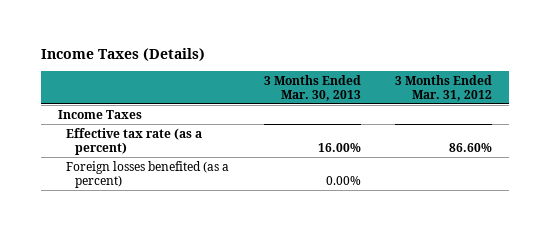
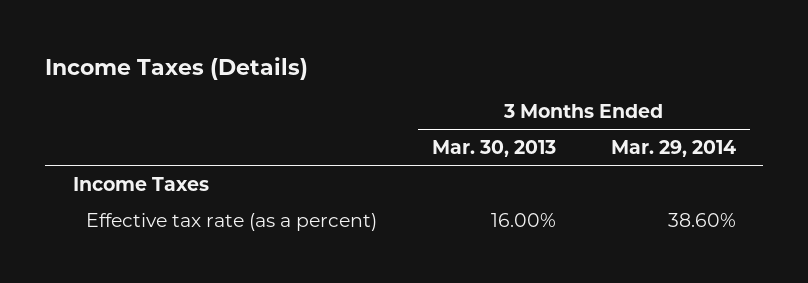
- | 3 Months Ended Mar. 30, 2013 | 3 Months Ended Mar. 31, 2012
+ | 3 Months Ended Mar. 30, 2013 | 3 Months Ended Mar. 29, 2014
- Foreign losses benefited (as a percent) | 0.00% |

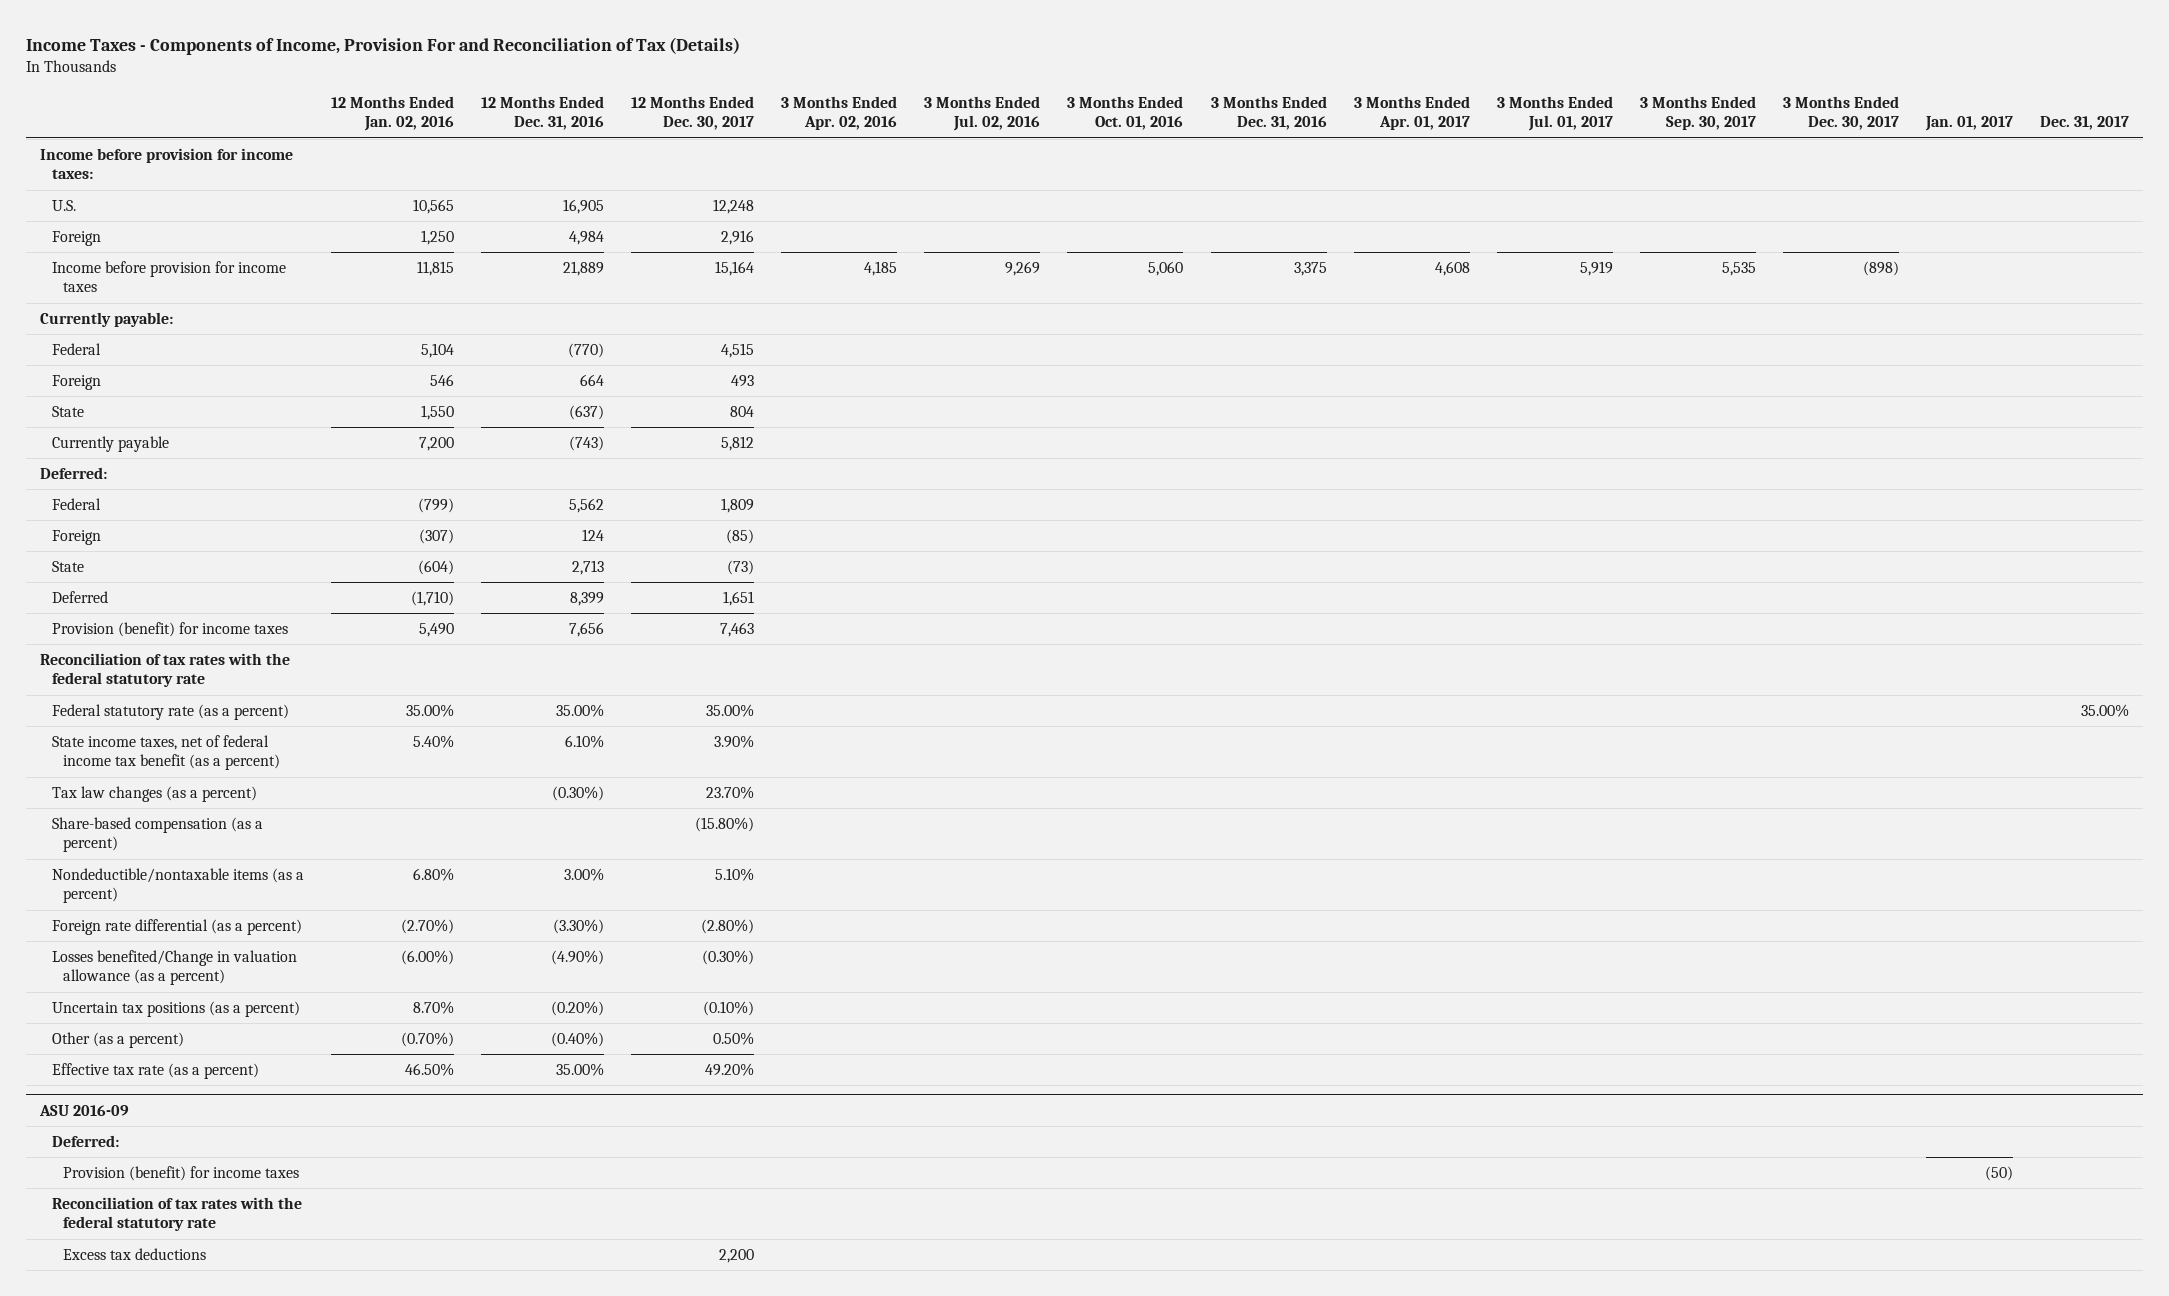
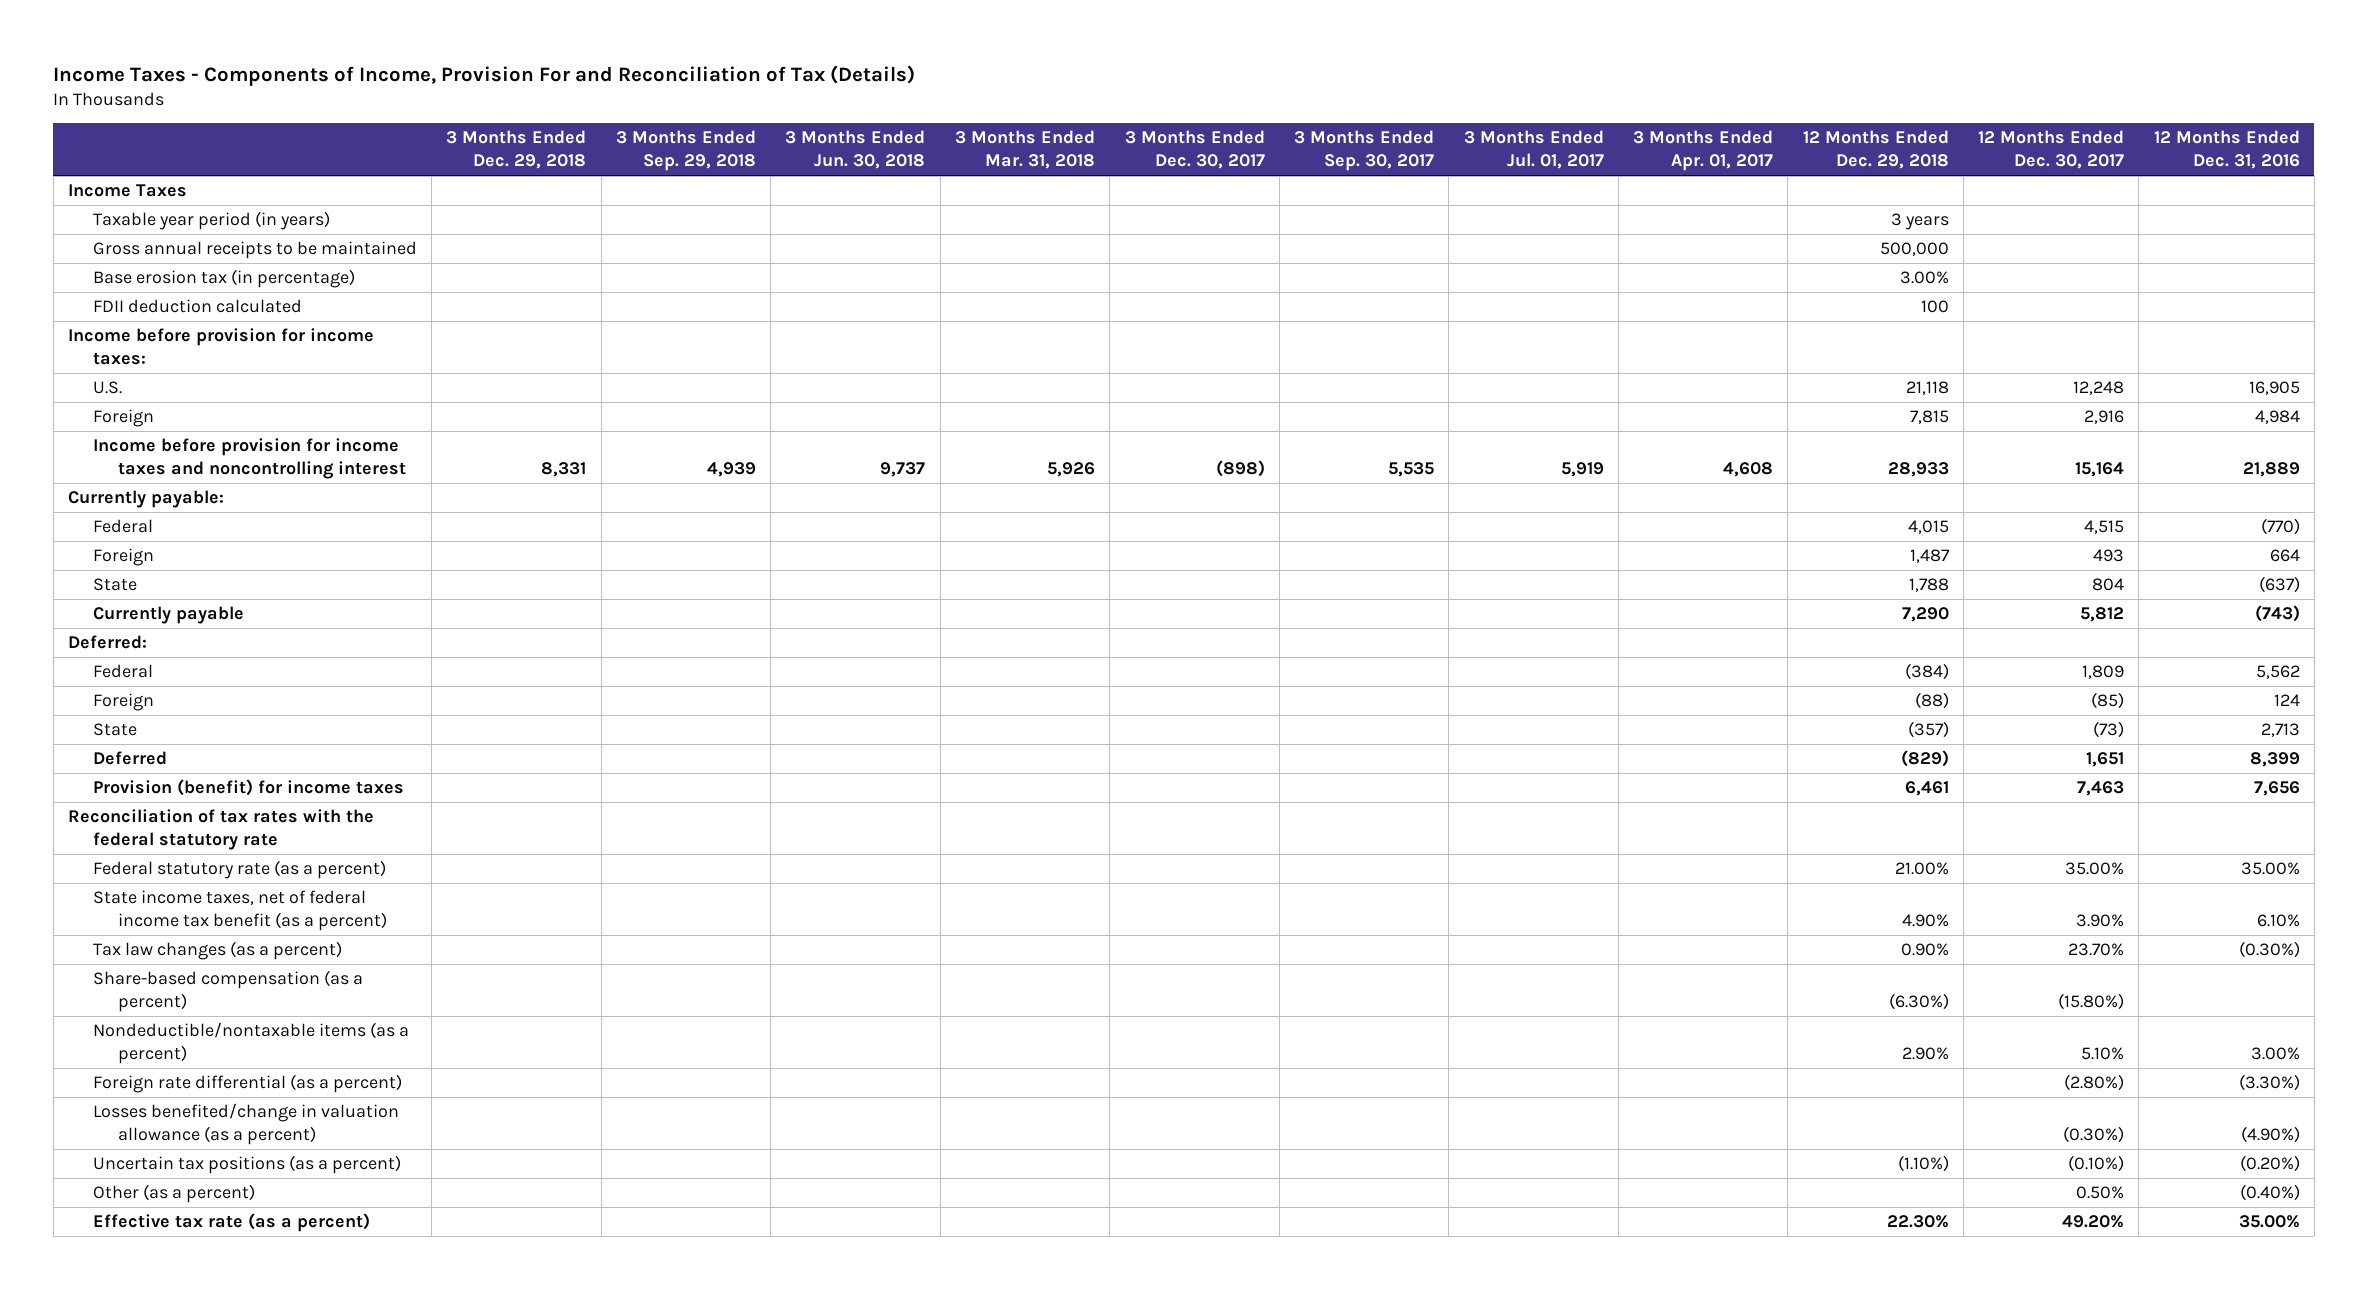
- | 12 Months Ended Jan. 02, 2016 | 12 Months Ended Dec. 31, 2016 | 12 Months Ended Dec. 30, 2017 | 3 Months Ended Apr. 02, 2016 | 3 Months Ended Jul. 02, 2016 | 3 Months Ended Oct. 01, 2016 | 3 Months Ended Dec. 31, 2016 | 3 Months Ended Apr. 01, 2017 | 3 Months Ended Jul. 01, 2017 | 3 Months Ended Sep. 30, 2017 | 3 Months Ended Dec. 30, 2017 | Jan. 01, 2017 | Dec. 31, 2017
+ | 3 Months Ended Dec. 29, 2018 | 3 Months Ended Sep. 29, 2018 | 3 Months Ended Jun. 30, 2018 | 3 Months Ended Mar. 31, 2018 | 3 Months Ended Dec. 30, 2017 | 3 Months Ended Sep. 30, 2017 | 3 Months Ended Jul. 01, 2017 | 3 Months Ended Apr. 01, 2017 | 12 Months Ended Dec. 29, 2018 | 12 Months Ended Dec. 30, 2017 | 12 Months Ended Dec. 31, 2016
+ Income Taxes
+ Taxable year period (in years) | | | | | | | | | 3 years | |
+ Gross annual receipts to be maintained | | | | | | | | | 500,000 | |
+ Base erosion tax (in percentage) | | | | | | | | | 3.00% | |
+ FDII deduction calculated | | | | | | | | | 100 | |
- Income before provision for income taxes | 11,815 | 21,889 | 15,164 | 4,185 | 9,269 | 5,060 | 3,375 | 4,608 | 5,919 | 5,535 | (898) | |
+ Income before provision for income taxes and noncontrolling interest | 8,331 | 4,939 | 9,737 | 5,926 | (898) | 5,535 | 5,919 | 4,608 | 28,933 | 15,164 | 21,889
- Losses benefited/Change in valuation allowance (as a percent) | (6.00%) | (4.90%) | (0.30%) | | | | | | | | | |
+ Losses benefited/change in valuation allowance (as a percent) | | | | | | | | | | (0.30%) | (4.90%)
- ASU 2016-09
- Deferred:
- Provision (benefit) for income taxes | | | | | | | | | | | | (50) |
- Reconciliation of tax rates with the federal statutory rate
- Excess tax deductions | | | 2,200 | | | | | | | | | |

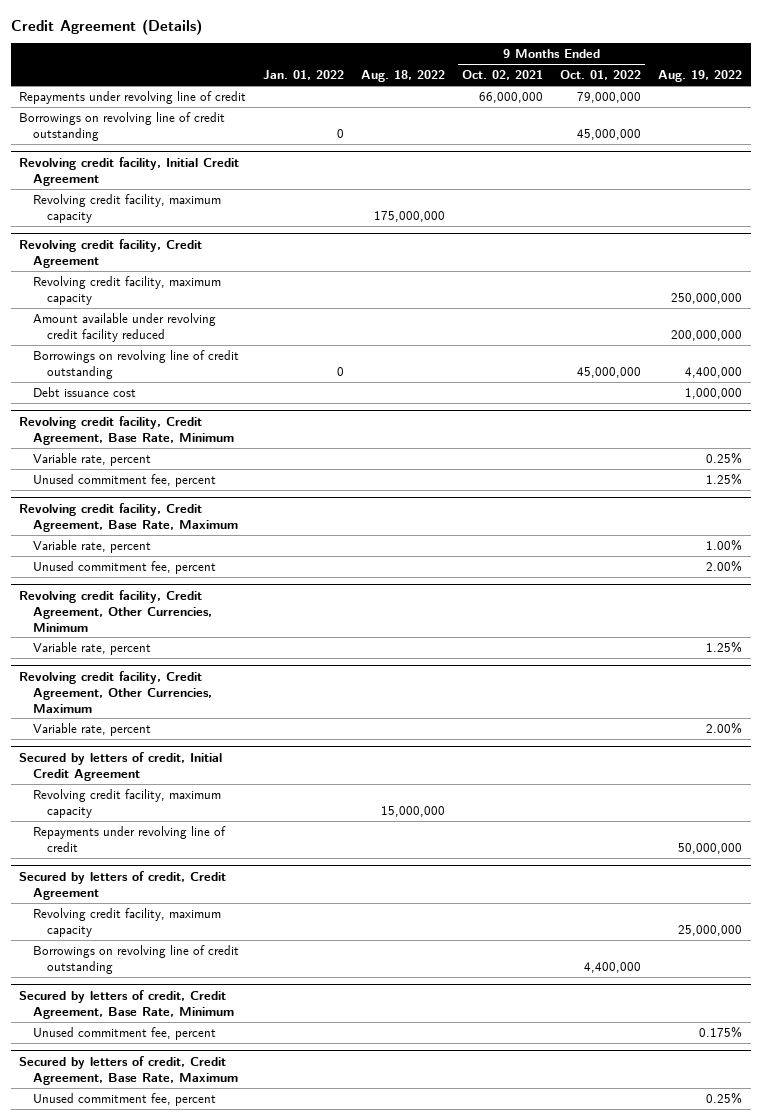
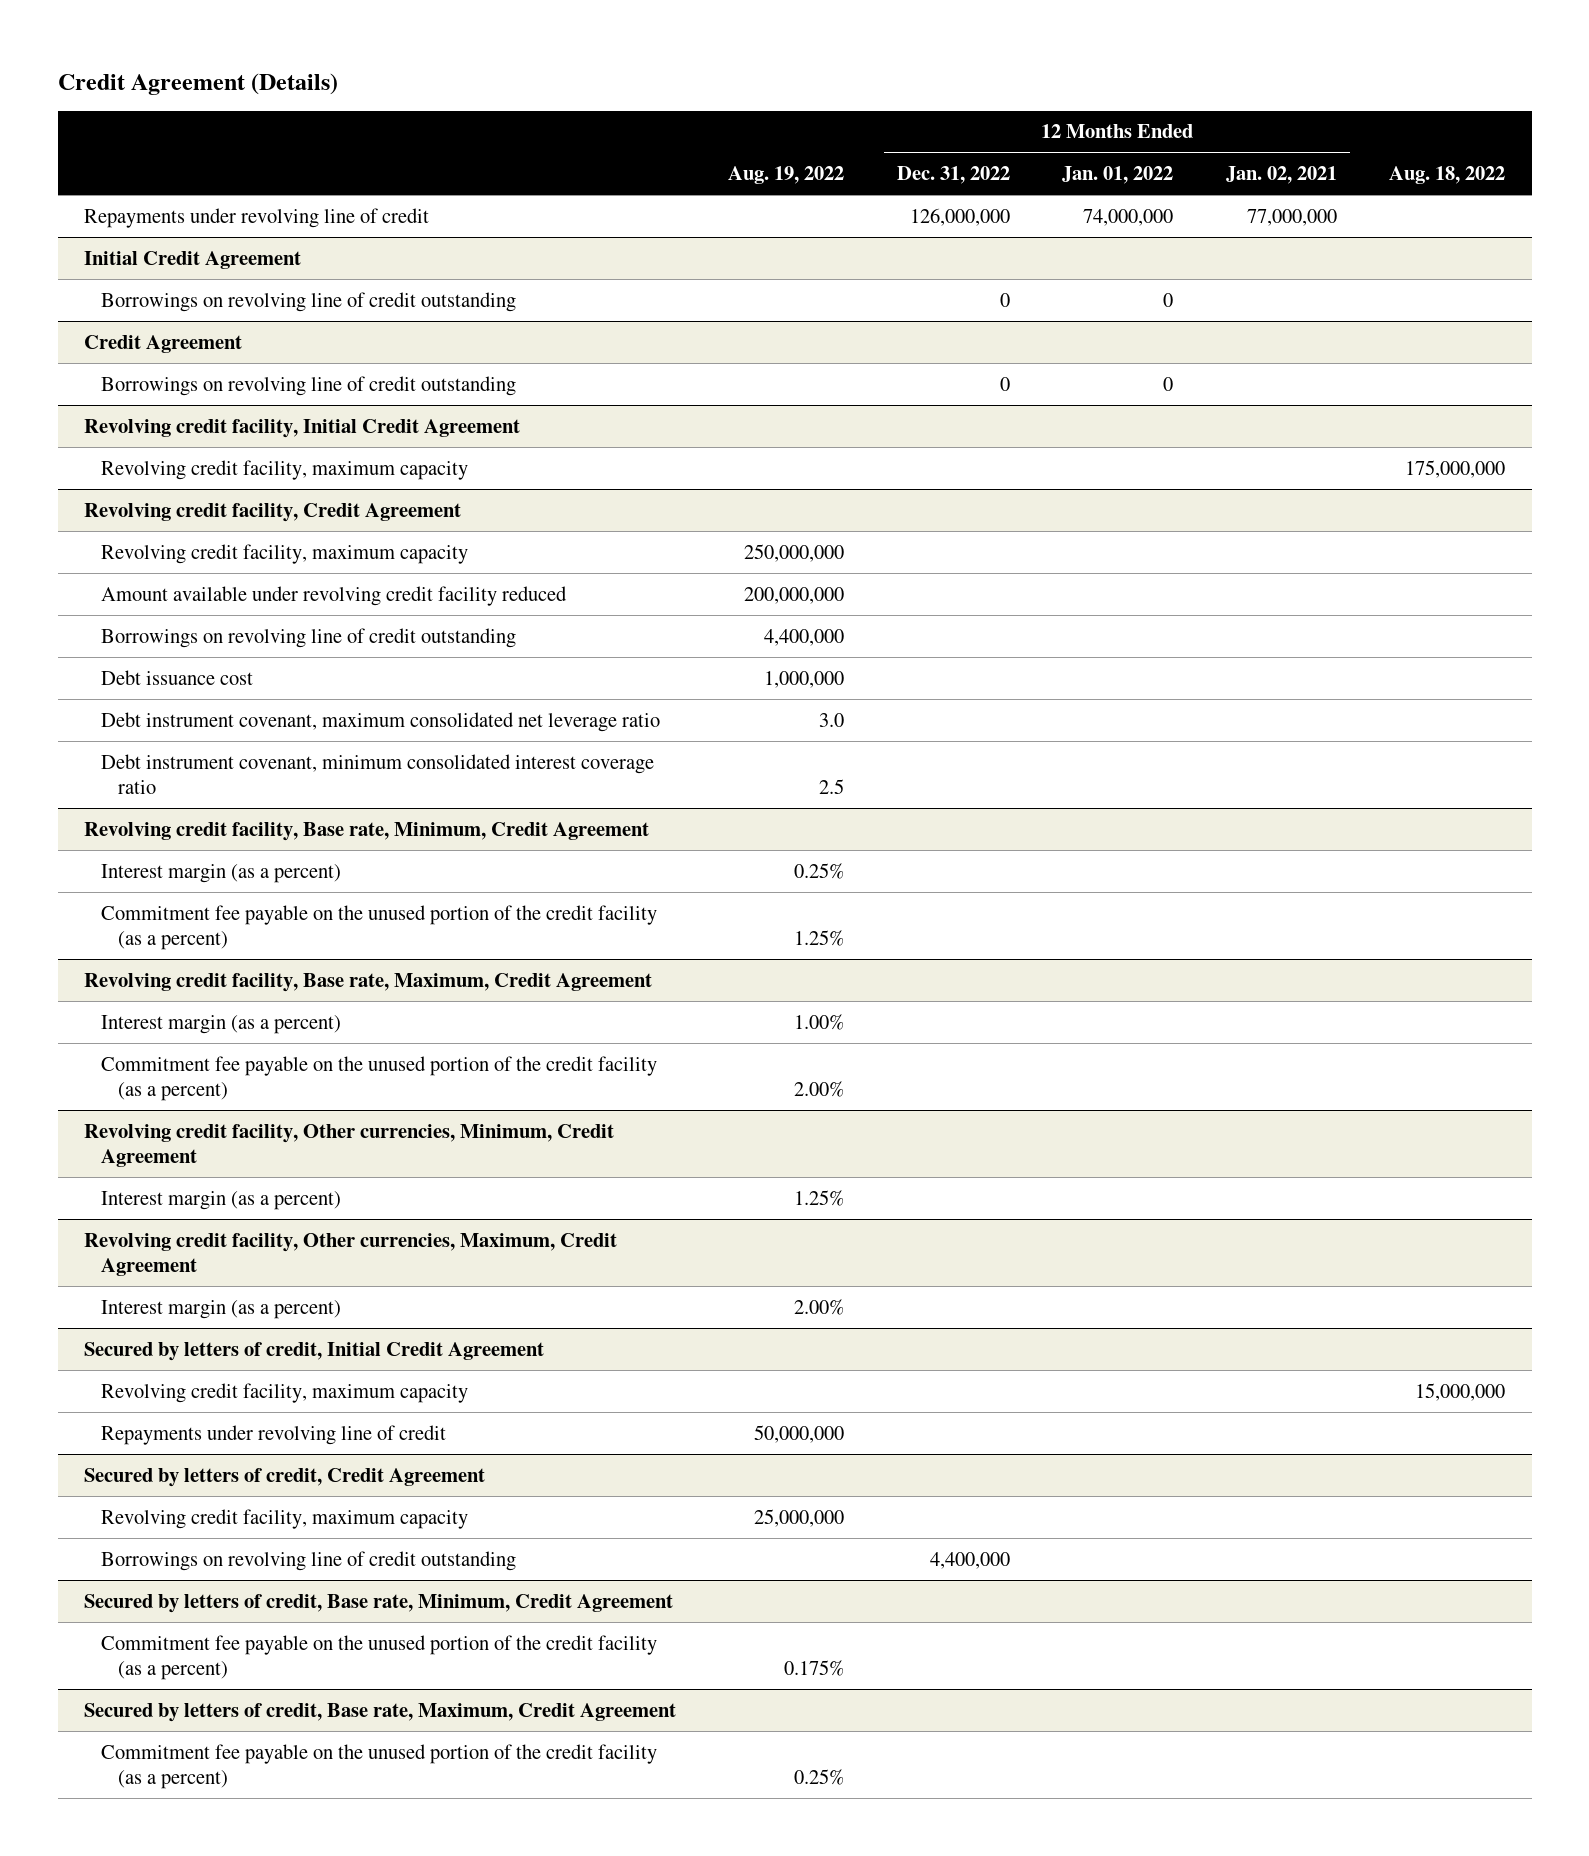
- | Jan. 01, 2022 | Aug. 18, 2022 | 9 Months Ended Oct. 02, 2021 | 9 Months Ended Oct. 01, 2022 | Aug. 19, 2022
+ | Aug. 19, 2022 | 12 Months Ended Dec. 31, 2022 | 12 Months Ended Jan. 01, 2022 | 12 Months Ended Jan. 02, 2021 | Aug. 18, 2022
+ Initial Credit Agreement
+ Credit Agreement
+ Borrowings on revolving line of credit outstanding | | 0 | 0 | |
- Revolving credit facility, Credit Agreement, Base Rate, Minimum
- Variable rate, percent | | | | | 0.25%
- Unused commitment fee, percent | | | | | 1.25%
- Revolving credit facility, Credit Agreement, Base Rate, Maximum
- Variable rate, percent | | | | | 1.00%
- Unused commitment fee, percent | | | | | 2.00%
- Revolving credit facility, Credit Agreement, Other Currencies, Minimum
- Variable rate, percent | | | | | 1.25%
- Revolving credit facility, Credit Agreement, Other Currencies, Maximum
- Variable rate, percent | | | | | 2.00%
@ Revolving credit facility, Credit Agreement
+ Debt instrument covenant, maximum consolidated net leverage ratio | 3.0 | | | |
+ Debt instrument covenant, minimum consolidated interest coverage ratio | 2.5 | | | |
+ Revolving credit facility, Base rate, Minimum, Credit Agreement
+ Interest margin (as a percent) | 0.25% | | | |
+ Commitment fee payable on the unused portion of the credit facility (as a percent) | 1.25% | | | |
+ Revolving credit facility, Base rate, Maximum, Credit Agreement
+ Interest margin (as a percent) | 1.00% | | | |
+ Commitment fee payable on the unused portion of the credit facility (as a percent) | 2.00% | | | |
+ Revolving credit facility, Other currencies, Minimum, Credit Agreement
+ Interest margin (as a percent) | 1.25% | | | |
+ Revolving credit facility, Other currencies, Maximum, Credit Agreement
+ Interest margin (as a percent) | 2.00% | | | |
- Secured by letters of credit, Credit Agreement, Base Rate, Minimum
- Unused commitment fee, percent | | | | | 0.175%
- Secured by letters of credit, Credit Agreement, Base Rate, Maximum
- Unused commitment fee, percent | | | | | 0.25%
+ Secured by letters of credit, Base rate, Minimum, Credit Agreement
+ Commitment fee payable on the unused portion of the credit facility (as a percent) | 0.175% | | | |
+ Secured by letters of credit, Base rate, Maximum, Credit Agreement
+ Commitment fee payable on the unused portion of the credit facility (as a percent) | 0.25% | | | |

